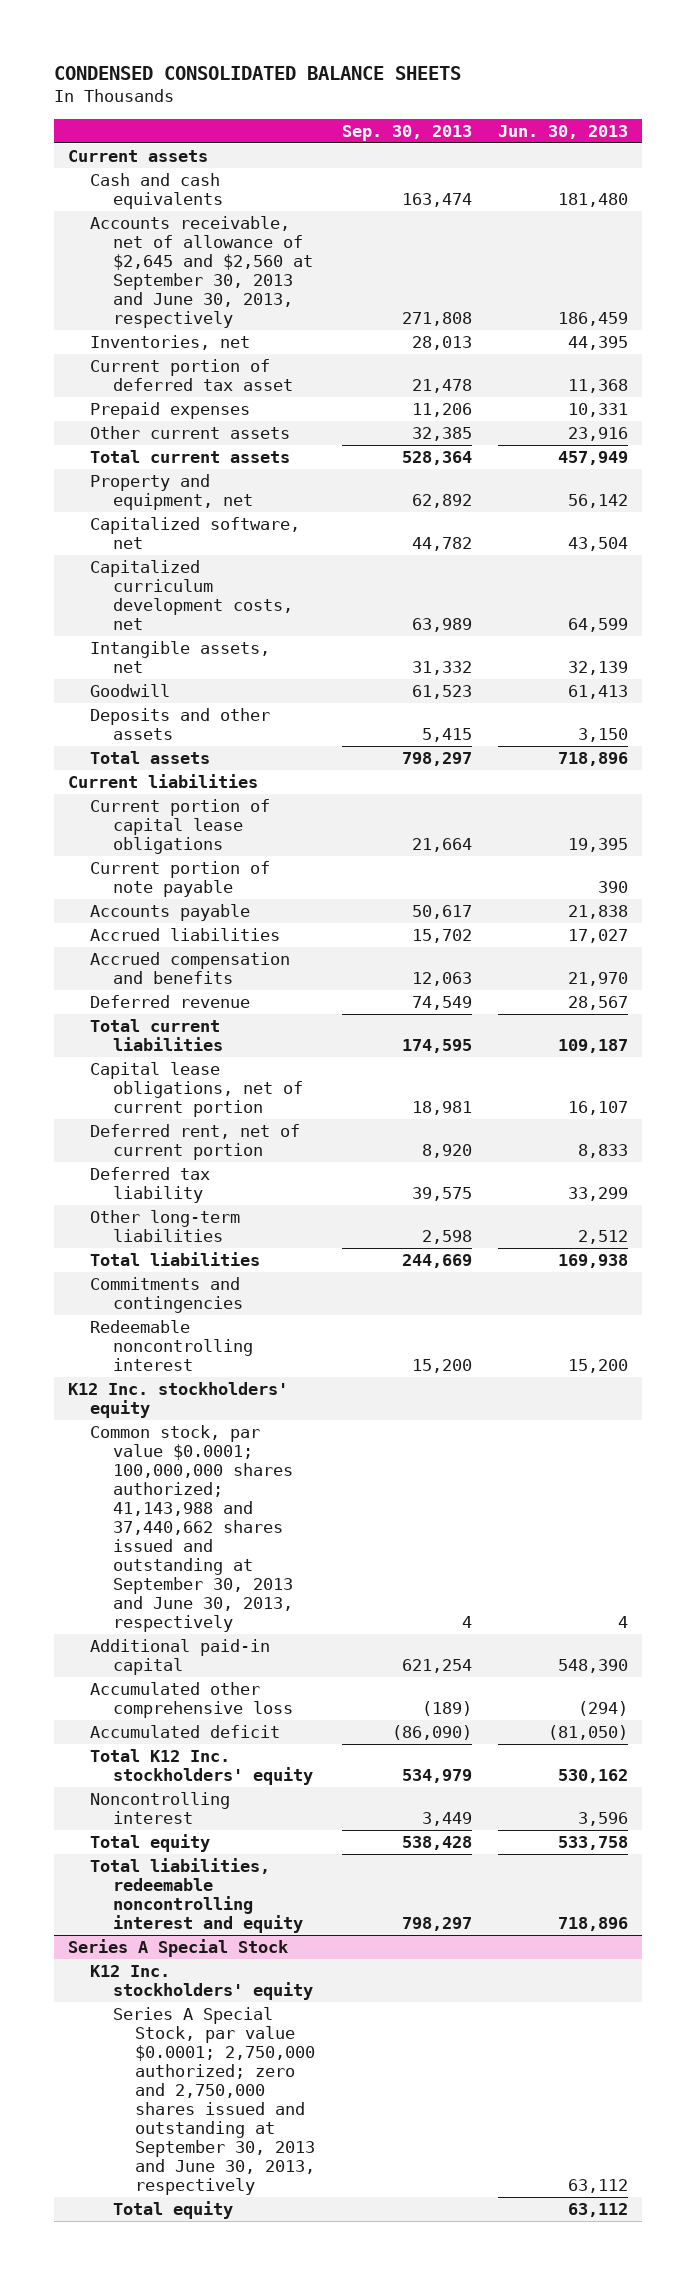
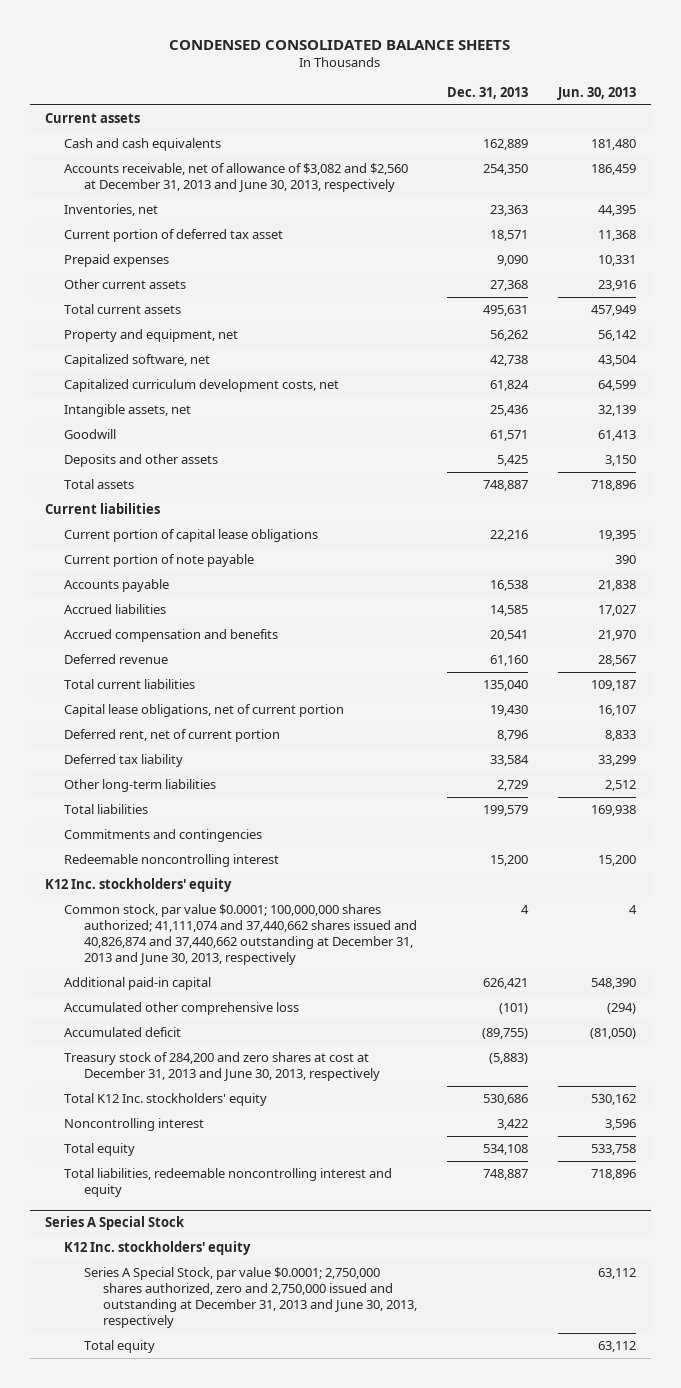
- | Sep. 30, 2013 | Jun. 30, 2013
+ | Dec. 31, 2013 | Jun. 30, 2013
- Accounts receivable, net of allowance of $2,645 and $2,560 at September 30, 2013 and June 30, 2013, respectively | 271,808 | 186,459
+ Accounts receivable, net of allowance of $3,082 and $2,560 at December 31, 2013 and June 30, 2013, respectively | 254,350 | 186,459
- Common stock, par value $0.0001; 100,000,000 shares authorized; 41,143,988 and 37,440,662 shares issued and outstanding at September 30, 2013 and June 30, 2013, respectively | 4 | 4
+ Common stock, par value $0.0001; 100,000,000 shares authorized; 41,111,074 and 37,440,662 shares issued and 40,826,874 and 37,440,662 outstanding at December 31, 2013 and June 30, 2013, respectively | 4 | 4
+ Treasury stock of 284,200 and zero shares at cost at December 31, 2013 and June 30, 2013, respectively | (5,883) |
@ Series A Special Stock
- Series A Special Stock, par value $0.0001; 2,750,000 authorized; zero and 2,750,000 shares issued and outstanding at September 30, 2013 and June 30, 2013, respectively | | 63,112
+ Series A Special Stock, par value $0.0001; 2,750,000 shares authorized, zero and 2,750,000 issued and outstanding at December 31, 2013 and June 30, 2013, respectively | | 63,112

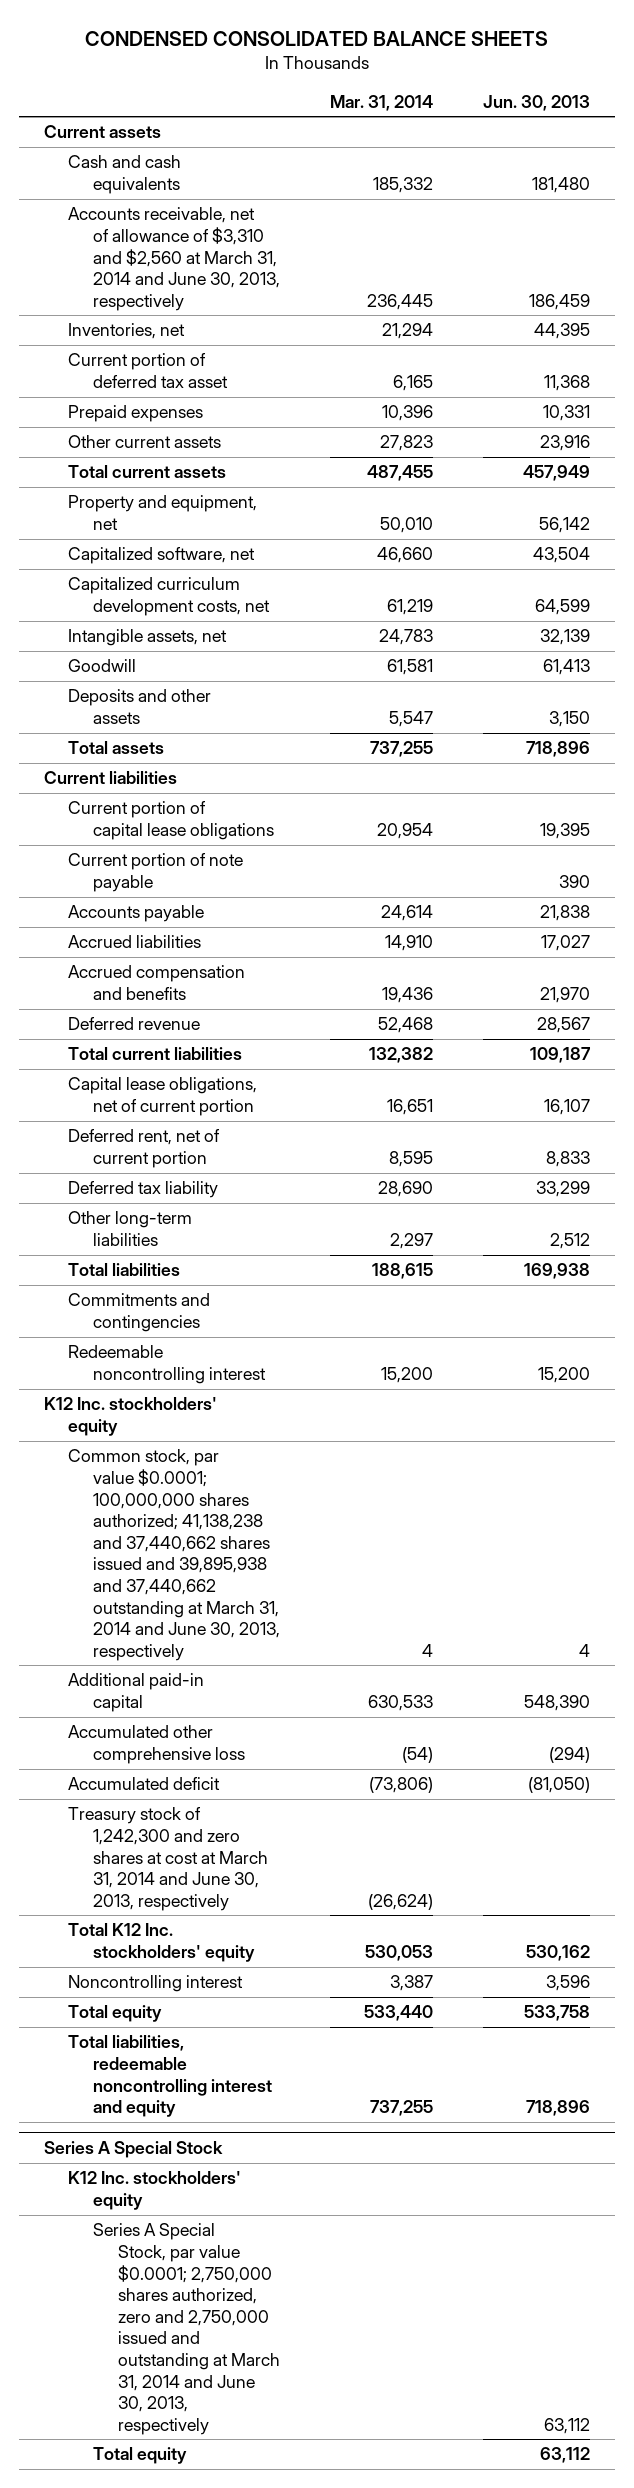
- | Dec. 31, 2013 | Jun. 30, 2013
+ | Mar. 31, 2014 | Jun. 30, 2013
- Accounts receivable, net of allowance of $3,082 and $2,560 at December 31, 2013 and June 30, 2013, respectively | 254,350 | 186,459
+ Accounts receivable, net of allowance of $3,310 and $2,560 at March 31, 2014 and June 30, 2013, respectively | 236,445 | 186,459
- Common stock, par value $0.0001; 100,000,000 shares authorized; 41,111,074 and 37,440,662 shares issued and 40,826,874 and 37,440,662 outstanding at December 31, 2013 and June 30, 2013, respectively | 4 | 4
+ Common stock, par value $0.0001; 100,000,000 shares authorized; 41,138,238 and 37,440,662 shares issued and 39,895,938 and 37,440,662 outstanding at March 31, 2014 and June 30, 2013, respectively | 4 | 4
- Treasury stock of 284,200 and zero shares at cost at December 31, 2013 and June 30, 2013, respectively | (5,883) |
+ Treasury stock of 1,242,300 and zero shares at cost at March 31, 2014 and June 30, 2013, respectively | (26,624) |
@ Series A Special Stock
- Series A Special Stock, par value $0.0001; 2,750,000 shares authorized, zero and 2,750,000 issued and outstanding at December 31, 2013 and June 30, 2013, respectively | | 63,112
+ Series A Special Stock, par value $0.0001; 2,750,000 shares authorized, zero and 2,750,000 issued and outstanding at March 31, 2014 and June 30, 2013, respectively | | 63,112

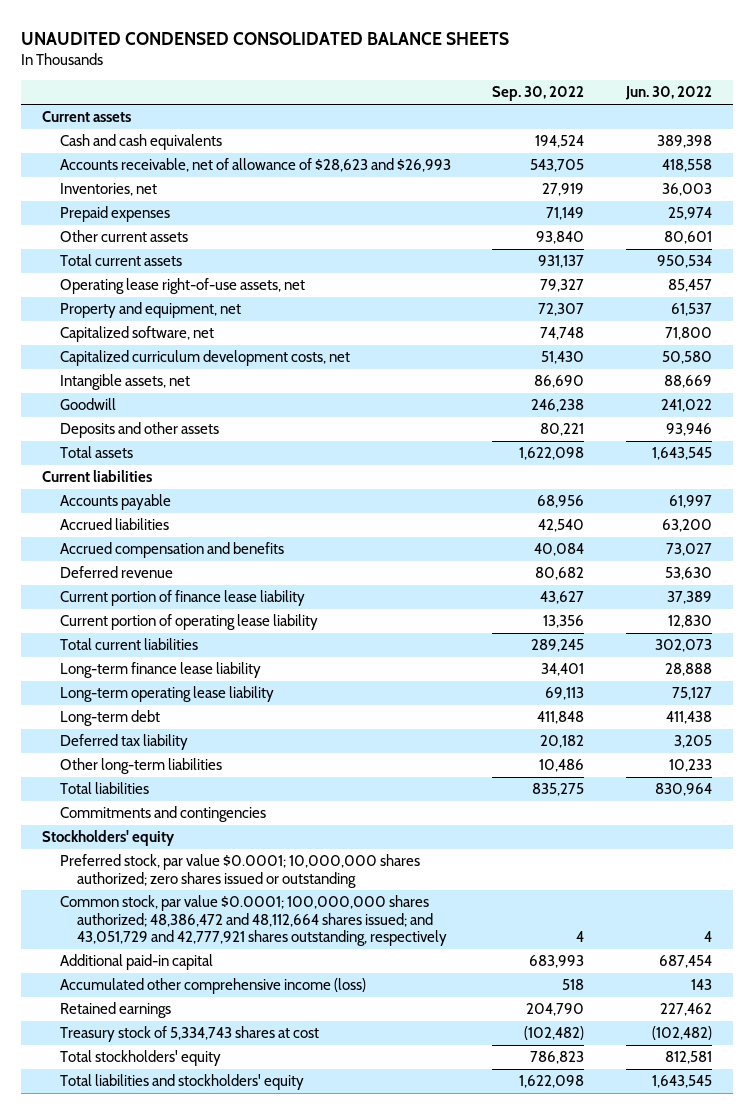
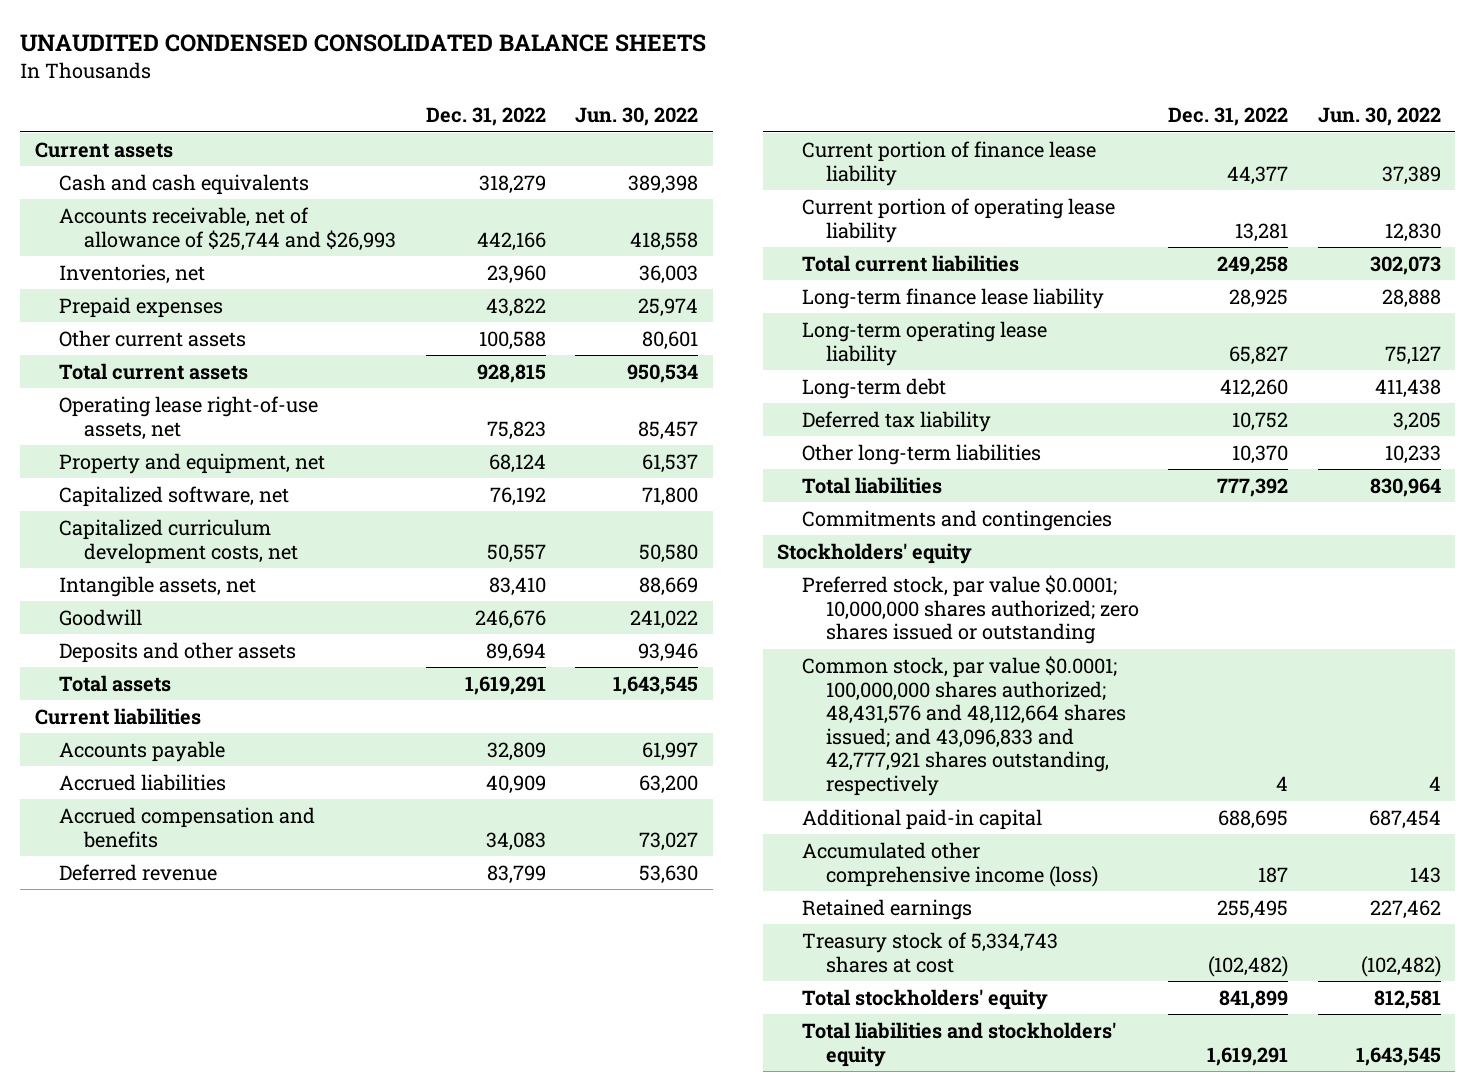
- | Sep. 30, 2022 | Jun. 30, 2022
+ | Dec. 31, 2022 | Jun. 30, 2022
- Accounts receivable, net of allowance of $28,623 and $26,993 | 543,705 | 418,558
+ Accounts receivable, net of allowance of $25,744 and $26,993 | 442,166 | 418,558
- Common stock, par value $0.0001; 100,000,000 shares authorized; 48,386,472 and 48,112,664 shares issued; and 43,051,729 and 42,777,921 shares outstanding, respectively | 4 | 4
+ Common stock, par value $0.0001; 100,000,000 shares authorized; 48,431,576 and 48,112,664 shares issued; and 43,096,833 and 42,777,921 shares outstanding, respectively | 4 | 4

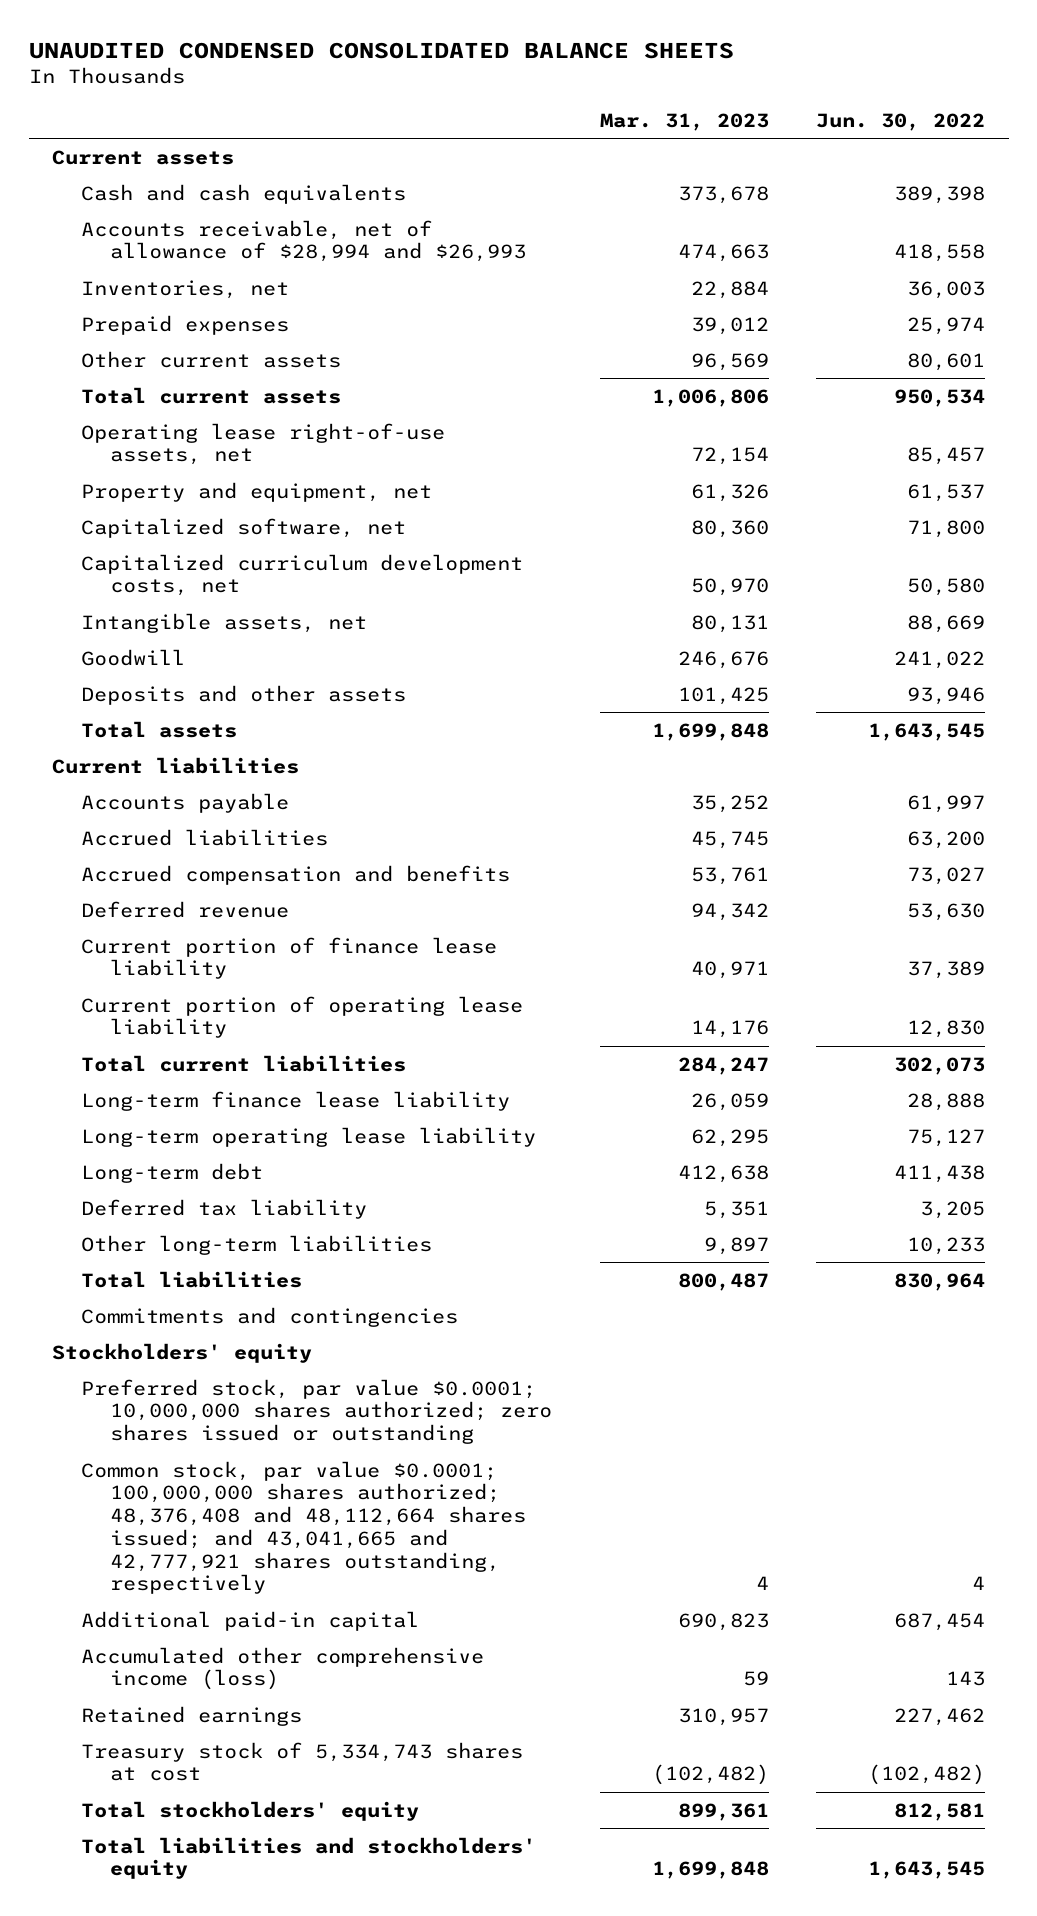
- | Dec. 31, 2022 | Jun. 30, 2022
+ | Mar. 31, 2023 | Jun. 30, 2022
- Accounts receivable, net of allowance of $25,744 and $26,993 | 442,166 | 418,558
+ Accounts receivable, net of allowance of $28,994 and $26,993 | 474,663 | 418,558
- Common stock, par value $0.0001; 100,000,000 shares authorized; 48,431,576 and 48,112,664 shares issued; and 43,096,833 and 42,777,921 shares outstanding, respectively | 4 | 4
+ Common stock, par value $0.0001; 100,000,000 shares authorized; 48,376,408 and 48,112,664 shares issued; and 43,041,665 and 42,777,921 shares outstanding, respectively | 4 | 4

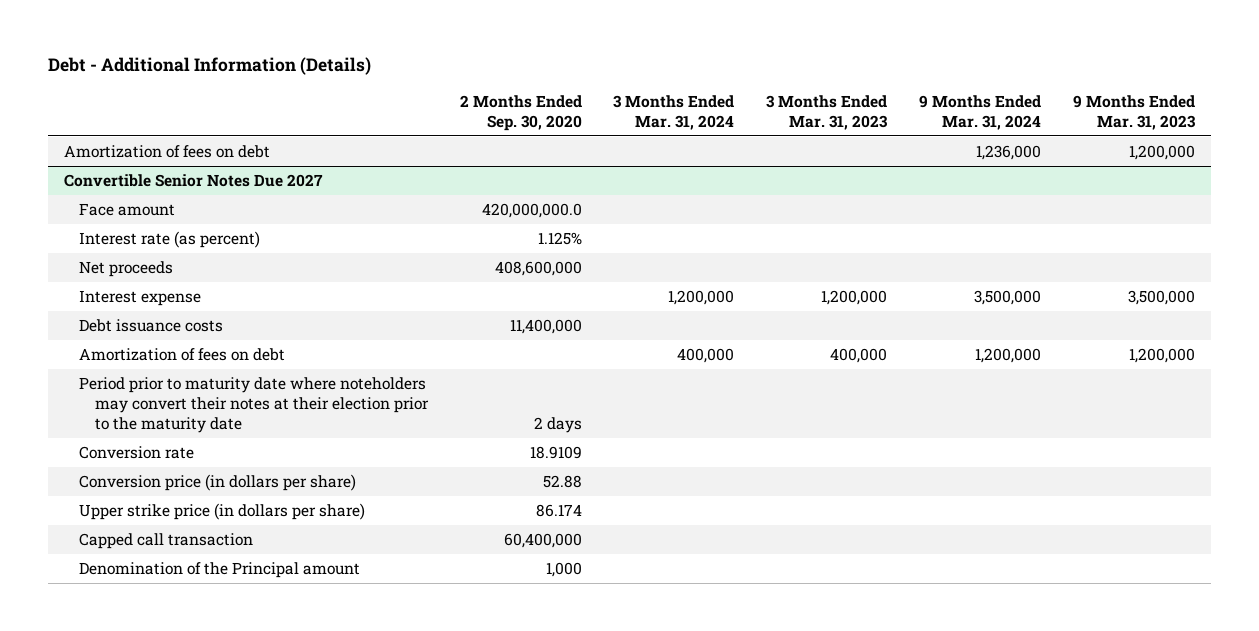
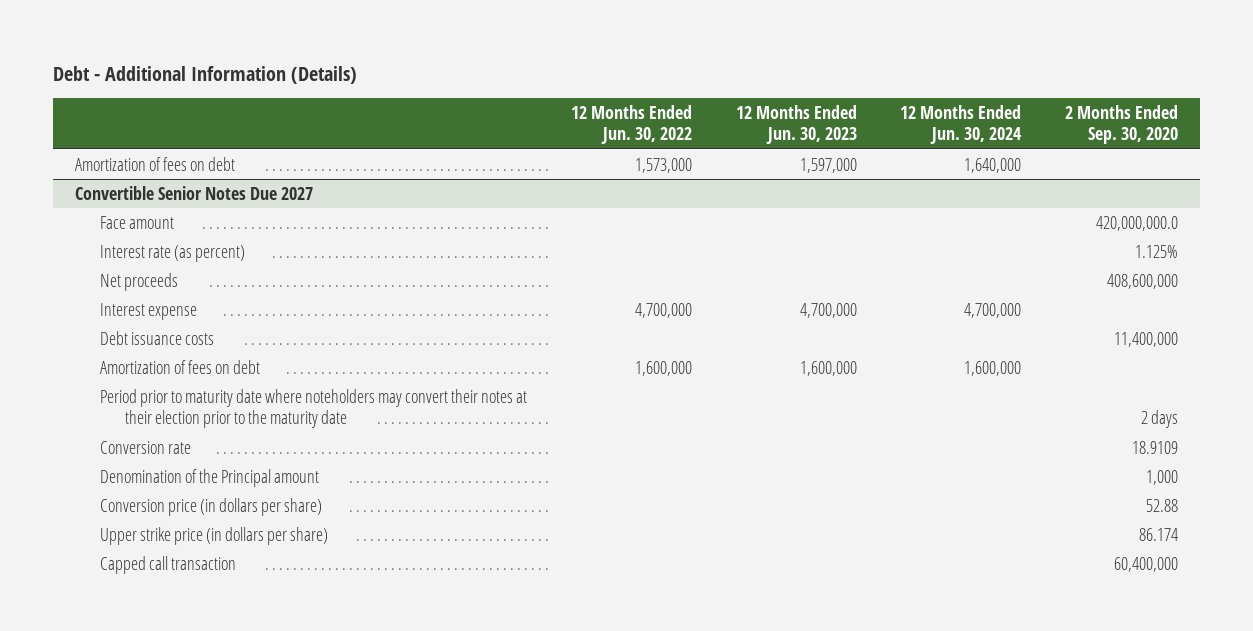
- | 2 Months Ended Sep. 30, 2020 | 3 Months Ended Mar. 31, 2024 | 3 Months Ended Mar. 31, 2023 | 9 Months Ended Mar. 31, 2024 | 9 Months Ended Mar. 31, 2023
+ | 12 Months Ended Jun. 30, 2022 | 12 Months Ended Jun. 30, 2023 | 12 Months Ended Jun. 30, 2024 | 2 Months Ended Sep. 30, 2020
@ Convertible Senior Notes Due 2027
moved up: Denomination of the Principal amount | | | | 1,000

